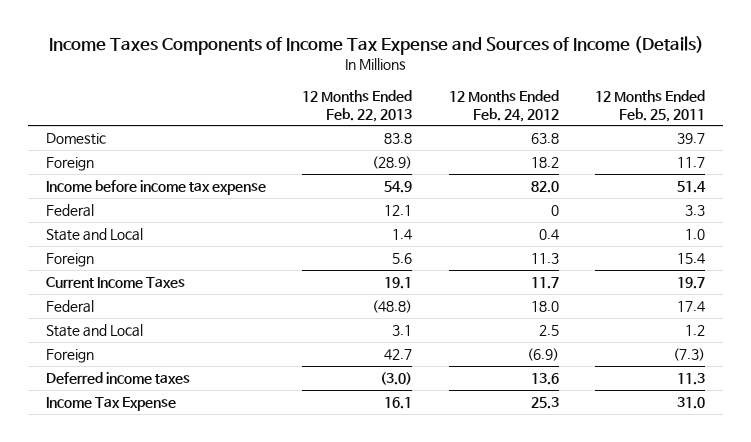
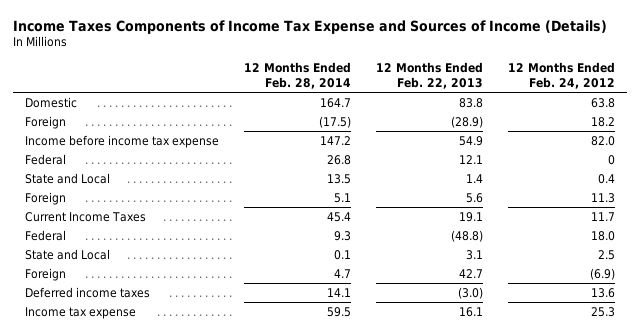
- | 12 Months Ended Feb. 22, 2013 | 12 Months Ended Feb. 24, 2012 | 12 Months Ended Feb. 25, 2011
+ | 12 Months Ended Feb. 28, 2014 | 12 Months Ended Feb. 22, 2013 | 12 Months Ended Feb. 24, 2012
- Income Tax Expense | 16.1 | 25.3 | 31.0
+ Income tax expense | 59.5 | 16.1 | 25.3

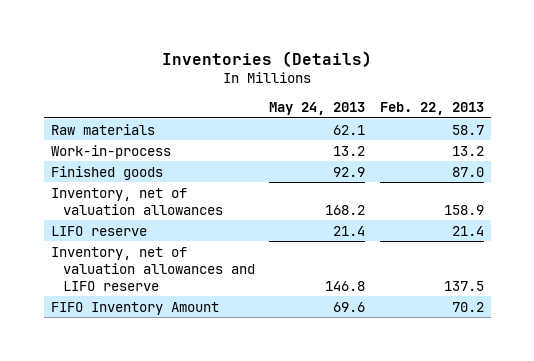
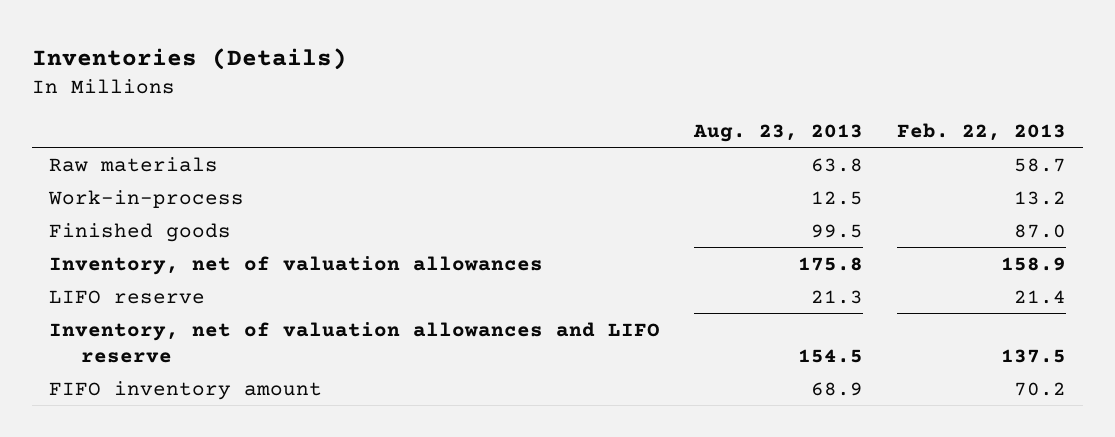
- | May 24, 2013 | Feb. 22, 2013
+ | Aug. 23, 2013 | Feb. 22, 2013
- FIFO Inventory Amount | 69.6 | 70.2
+ FIFO inventory amount | 68.9 | 70.2

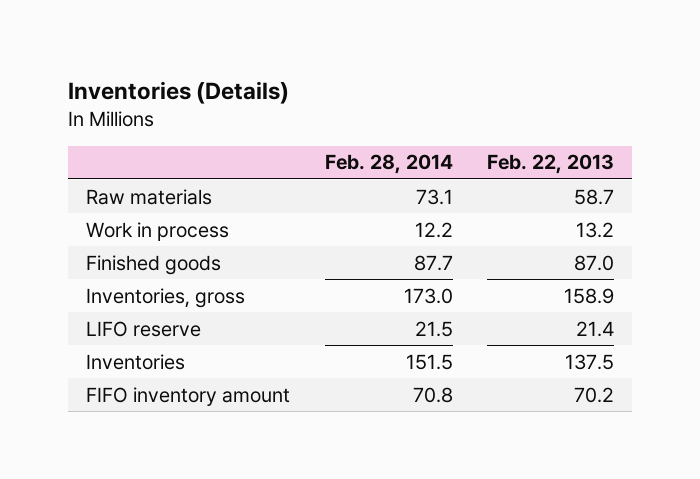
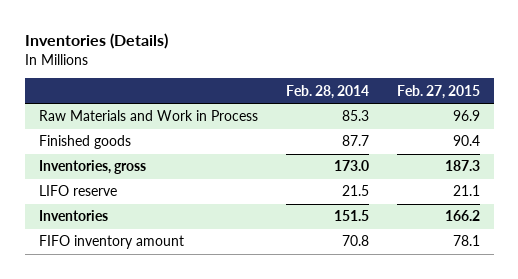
- | Feb. 28, 2014 | Feb. 22, 2013
+ | Feb. 28, 2014 | Feb. 27, 2015
- Raw materials | 73.1 | 58.7
- Work in process | 12.2 | 13.2
+ Raw Materials and Work in Process | 85.3 | 96.9

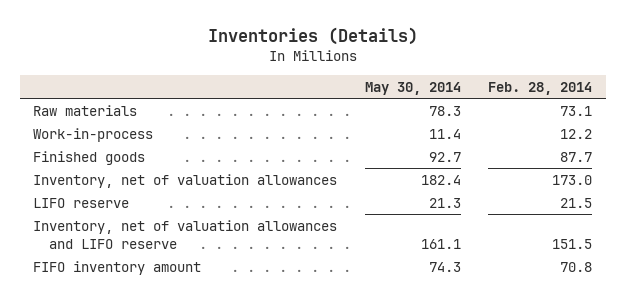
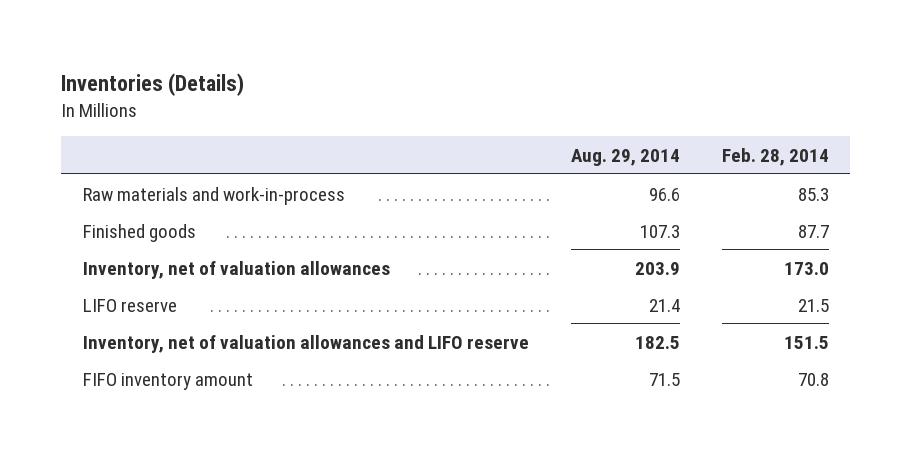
- | May 30, 2014 | Feb. 28, 2014
+ | Aug. 29, 2014 | Feb. 28, 2014
- Raw materials | 78.3 | 73.1
- Work-in-process | 11.4 | 12.2
+ Raw materials and work-in-process | 96.6 | 85.3

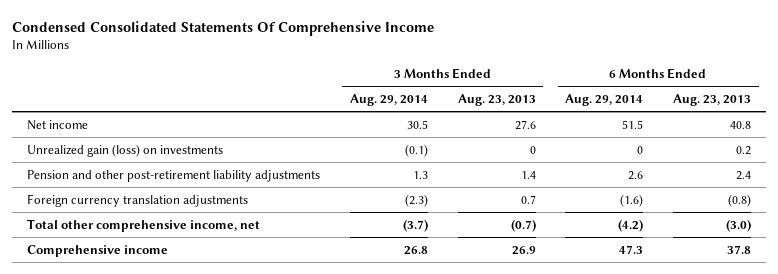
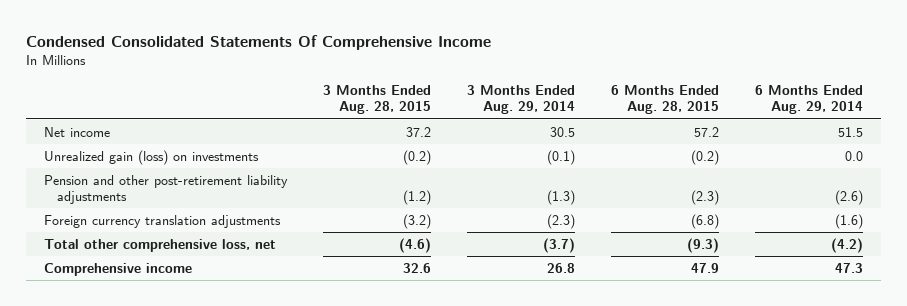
- | 3 Months Ended Aug. 29, 2014 | 3 Months Ended Aug. 23, 2013 | 6 Months Ended Aug. 29, 2014 | 6 Months Ended Aug. 23, 2013
+ | 3 Months Ended Aug. 28, 2015 | 3 Months Ended Aug. 29, 2014 | 6 Months Ended Aug. 28, 2015 | 6 Months Ended Aug. 29, 2014
- Unrealized gain (loss) on investments | (0.1) | 0 | 0 | 0.2
- Pension and other post-retirement liability adjustments | 1.3 | 1.4 | 2.6 | 2.4
+ Unrealized gain (loss) on investments | (0.2) | (0.1) | (0.2) | 0.0
+ Pension and other post-retirement liability adjustments | (1.2) | (1.3) | (2.3) | (2.6)
- Total other comprehensive income, net | (3.7) | (0.7) | (4.2) | (3.0)
+ Total other comprehensive loss, net | (4.6) | (3.7) | (9.3) | (4.2)

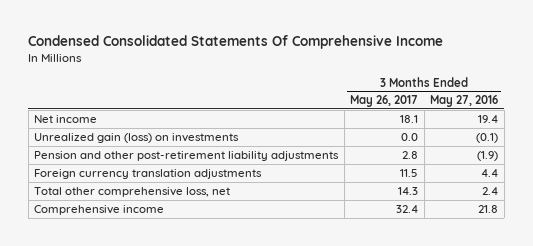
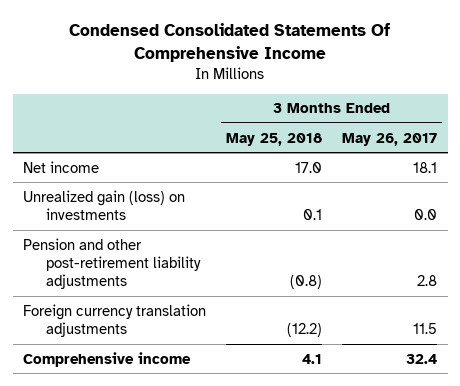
- | 3 Months Ended May 26, 2017 | 3 Months Ended May 27, 2016
+ | 3 Months Ended May 25, 2018 | 3 Months Ended May 26, 2017
- Total other comprehensive loss, net | 14.3 | 2.4

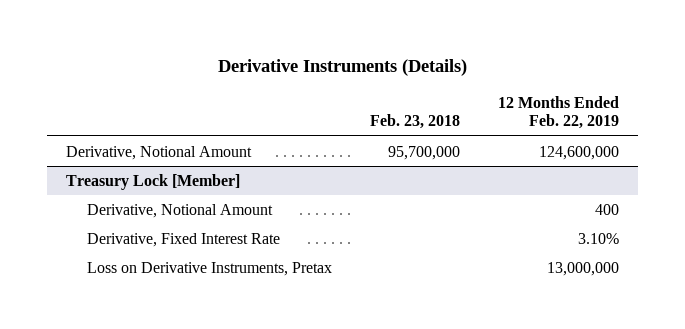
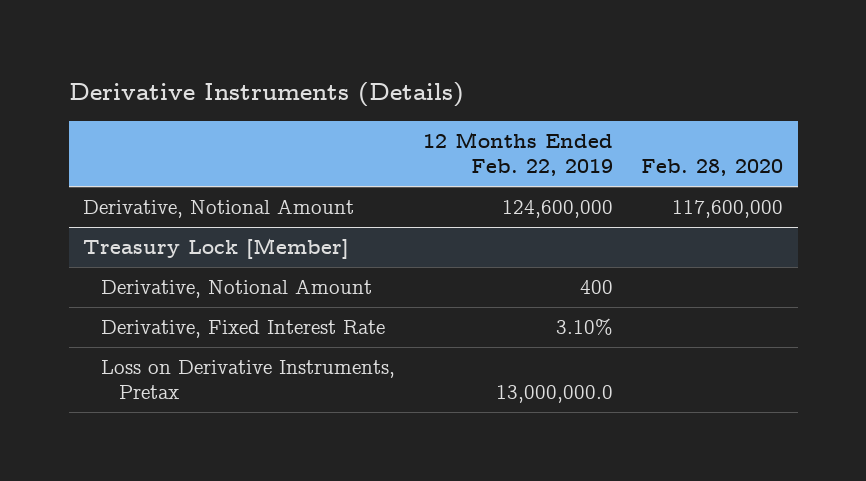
- | Feb. 23, 2018 | 12 Months Ended Feb. 22, 2019
+ | 12 Months Ended Feb. 22, 2019 | Feb. 28, 2020
@ Treasury Lock [Member]
- Loss on Derivative Instruments, Pretax | | 13,000,000
+ Loss on Derivative Instruments, Pretax | 13,000,000.0 |

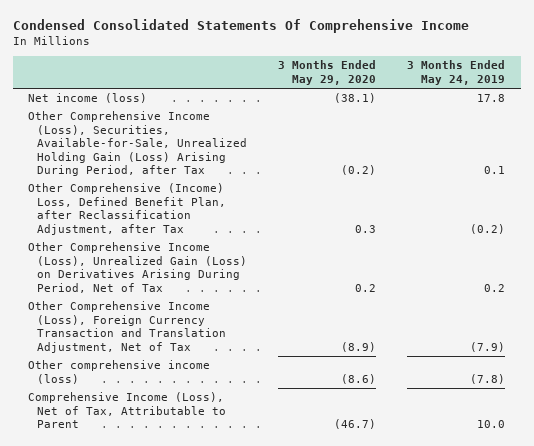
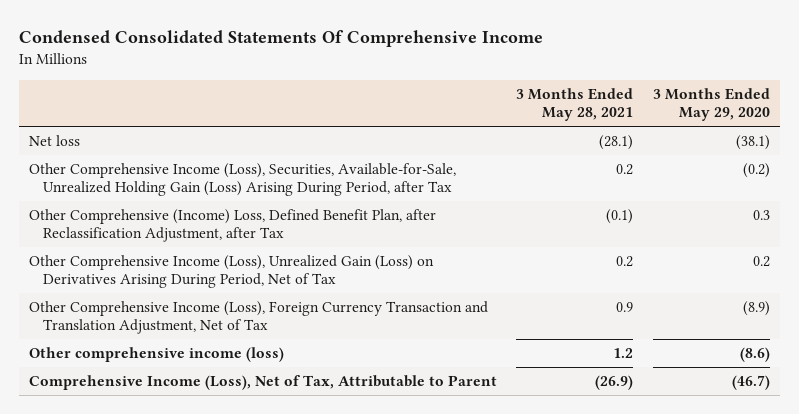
- | 3 Months Ended May 29, 2020 | 3 Months Ended May 24, 2019
+ | 3 Months Ended May 28, 2021 | 3 Months Ended May 29, 2020
- Net income (loss) | (38.1) | 17.8
+ Net loss | (28.1) | (38.1)

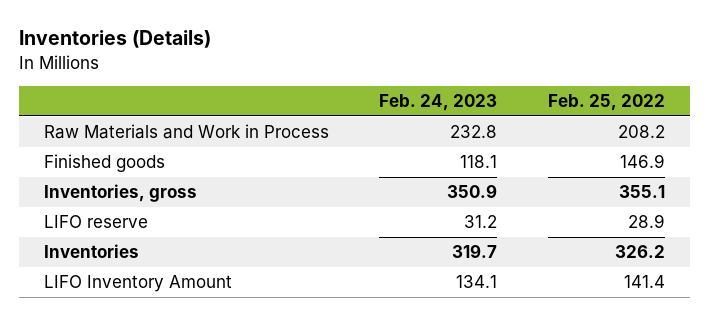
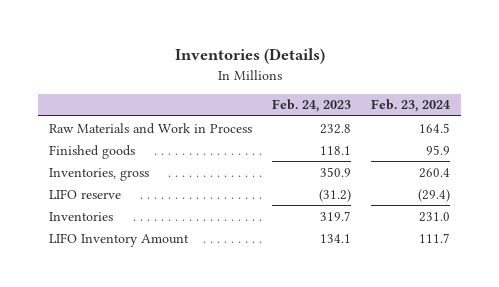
- | Feb. 24, 2023 | Feb. 25, 2022
+ | Feb. 24, 2023 | Feb. 23, 2024
- LIFO reserve | 31.2 | 28.9
+ LIFO reserve | (31.2) | (29.4)

